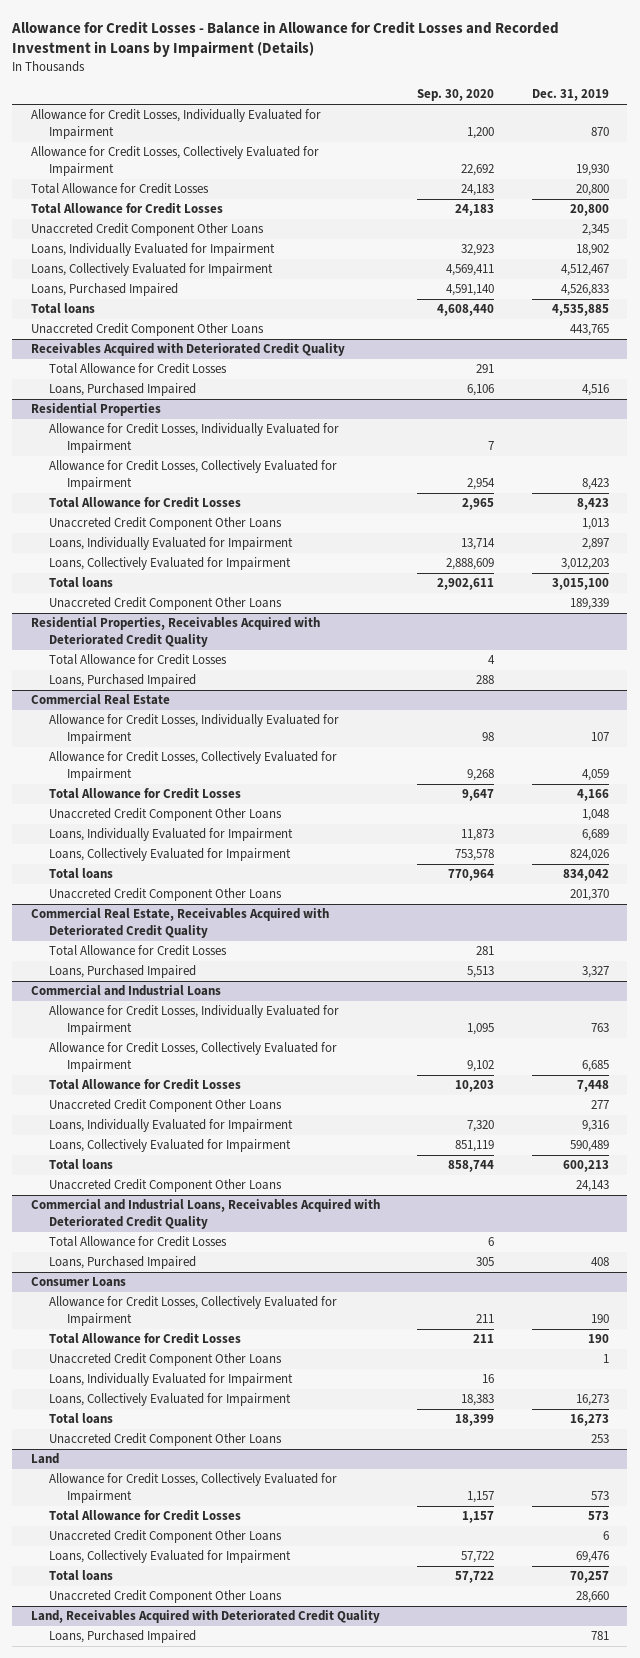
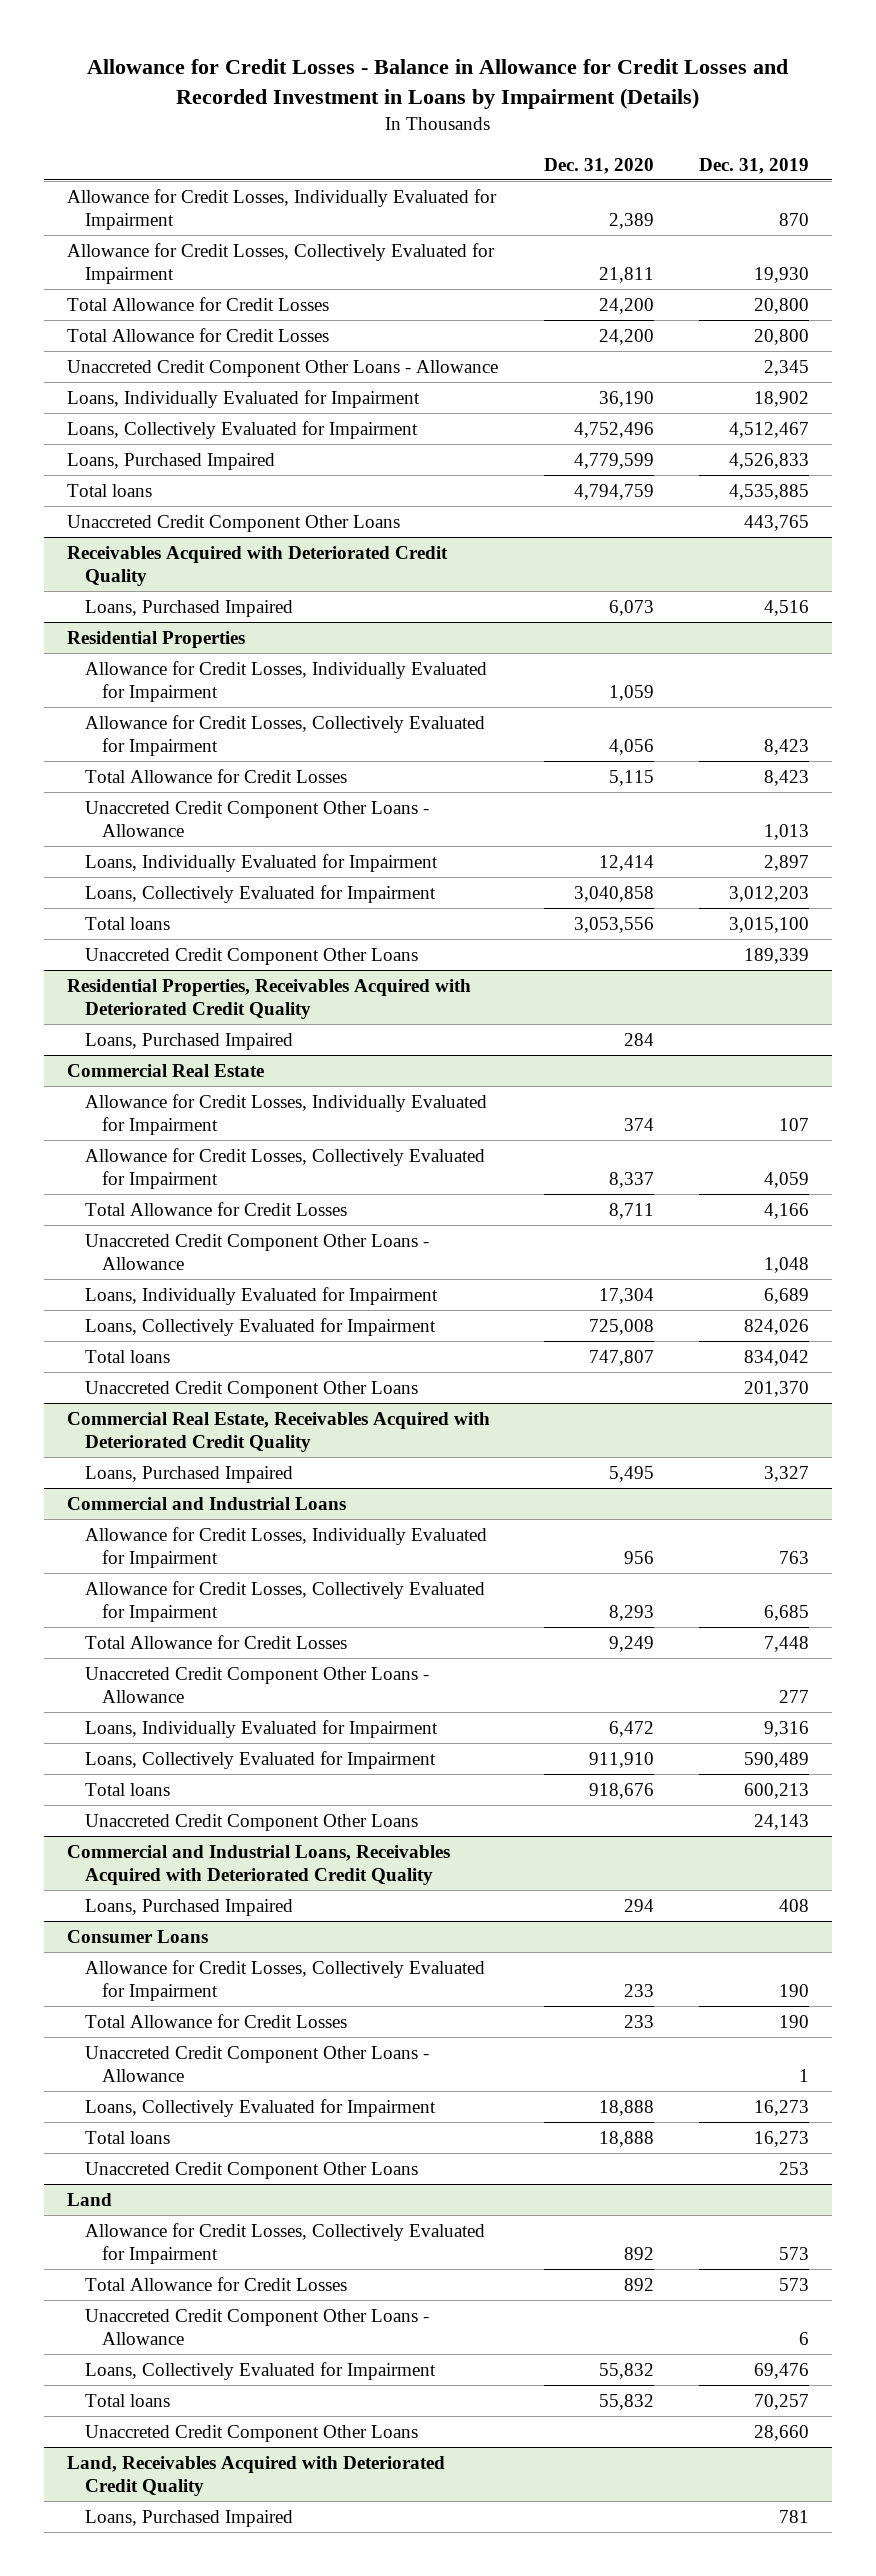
- | Sep. 30, 2020 | Dec. 31, 2019
+ | Dec. 31, 2020 | Dec. 31, 2019
- Unaccreted Credit Component Other Loans | | 2,345
+ Unaccreted Credit Component Other Loans - Allowance | | 2,345
@ Receivables Acquired with Deteriorated Credit Quality
- Total Allowance for Credit Losses | 291 |
@ Residential Properties
- Unaccreted Credit Component Other Loans | | 1,013
+ Unaccreted Credit Component Other Loans - Allowance | | 1,013
@ Residential Properties, Receivables Acquired with Deteriorated Credit Quality
- Total Allowance for Credit Losses | 4 |
@ Commercial Real Estate
- Unaccreted Credit Component Other Loans | | 1,048
+ Unaccreted Credit Component Other Loans - Allowance | | 1,048
@ Commercial Real Estate, Receivables Acquired with Deteriorated Credit Quality
- Total Allowance for Credit Losses | 281 |
@ Commercial and Industrial Loans
- Unaccreted Credit Component Other Loans | | 277
+ Unaccreted Credit Component Other Loans - Allowance | | 277
@ Commercial and Industrial Loans, Receivables Acquired with Deteriorated Credit Quality
- Total Allowance for Credit Losses | 6 |
@ Consumer Loans
- Unaccreted Credit Component Other Loans | | 1
- Loans, Individually Evaluated for Impairment | 16 |
+ Unaccreted Credit Component Other Loans - Allowance | | 1
@ Land
- Unaccreted Credit Component Other Loans | | 6
+ Unaccreted Credit Component Other Loans - Allowance | | 6

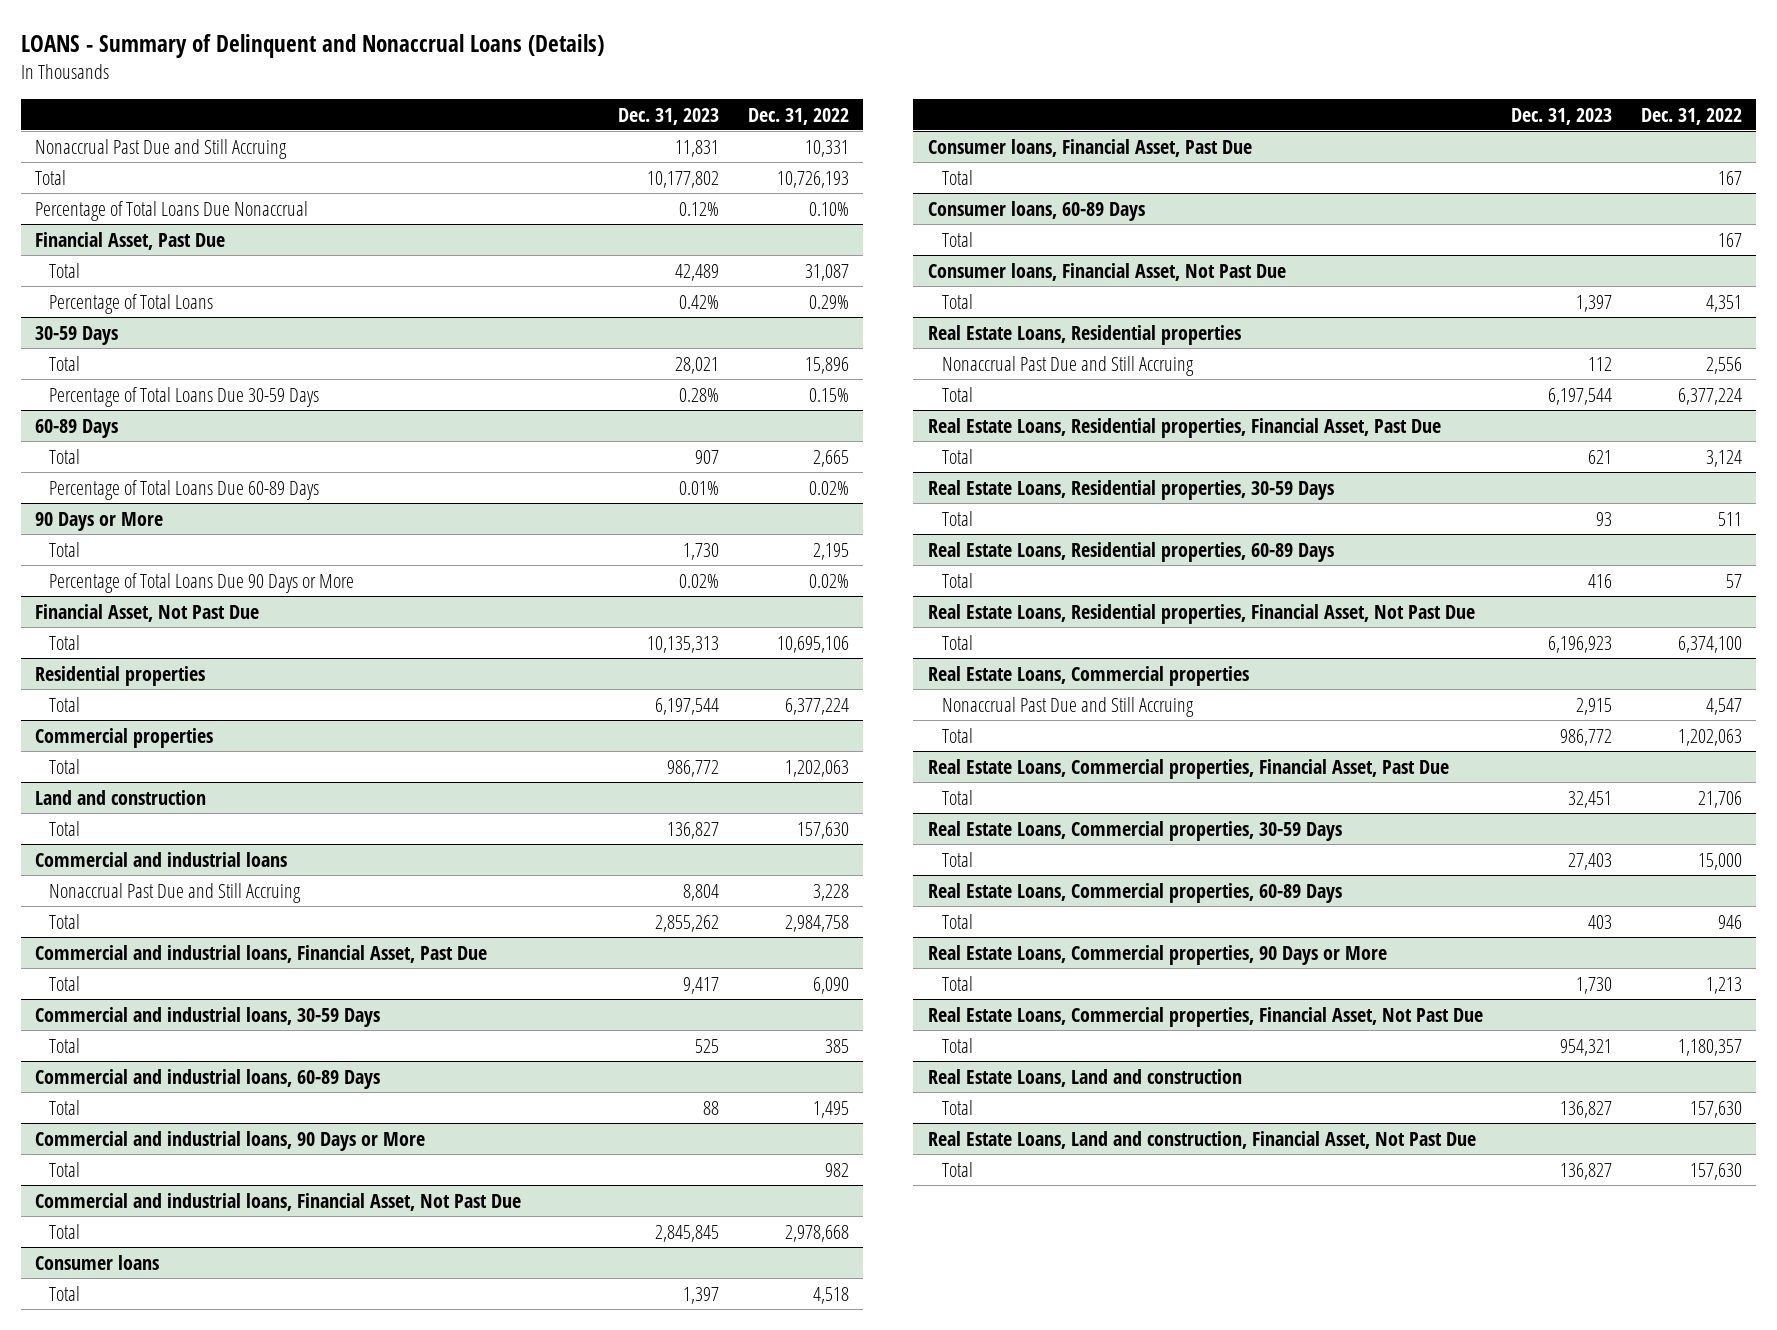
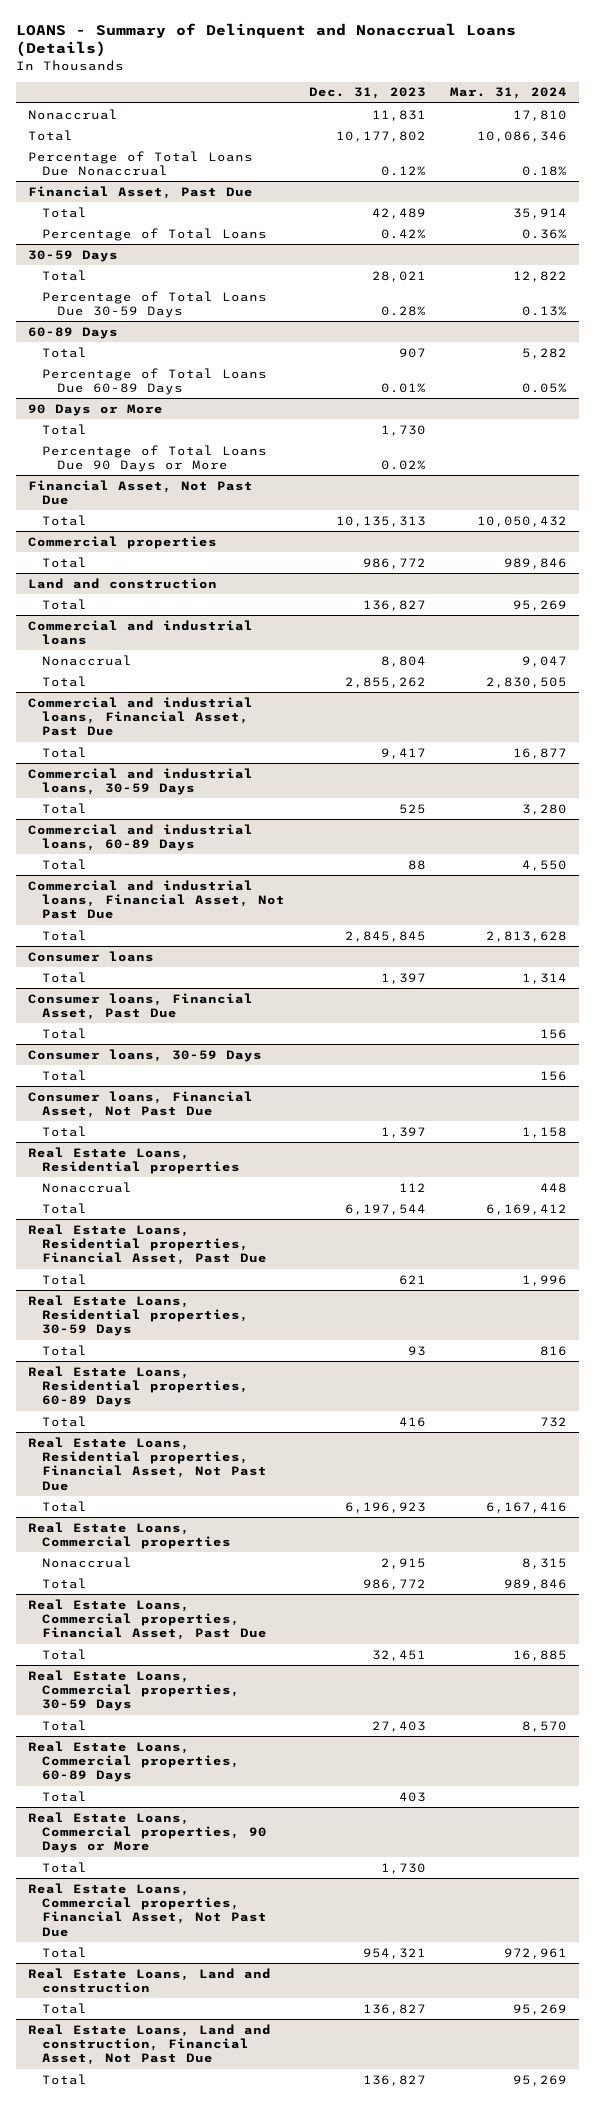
- | Dec. 31, 2023 | Dec. 31, 2022
+ | Dec. 31, 2023 | Mar. 31, 2024
- Nonaccrual Past Due and Still Accruing | 11,831 | 10,331
+ Nonaccrual | 11,831 | 17,810
- Residential properties
- Total | 6,197,544 | 6,377,224
@ Commercial and industrial loans
- Nonaccrual Past Due and Still Accruing | 8,804 | 3,228
+ Nonaccrual | 8,804 | 9,047
- Commercial and industrial loans, 90 Days or More
- Total | | 982
- Consumer loans, 60-89 Days
+ Consumer loans, 30-59 Days
@ Real Estate Loans, Residential properties
- Nonaccrual Past Due and Still Accruing | 112 | 2,556
+ Nonaccrual | 112 | 448
@ Real Estate Loans, Commercial properties
- Nonaccrual Past Due and Still Accruing | 2,915 | 4,547
+ Nonaccrual | 2,915 | 8,315

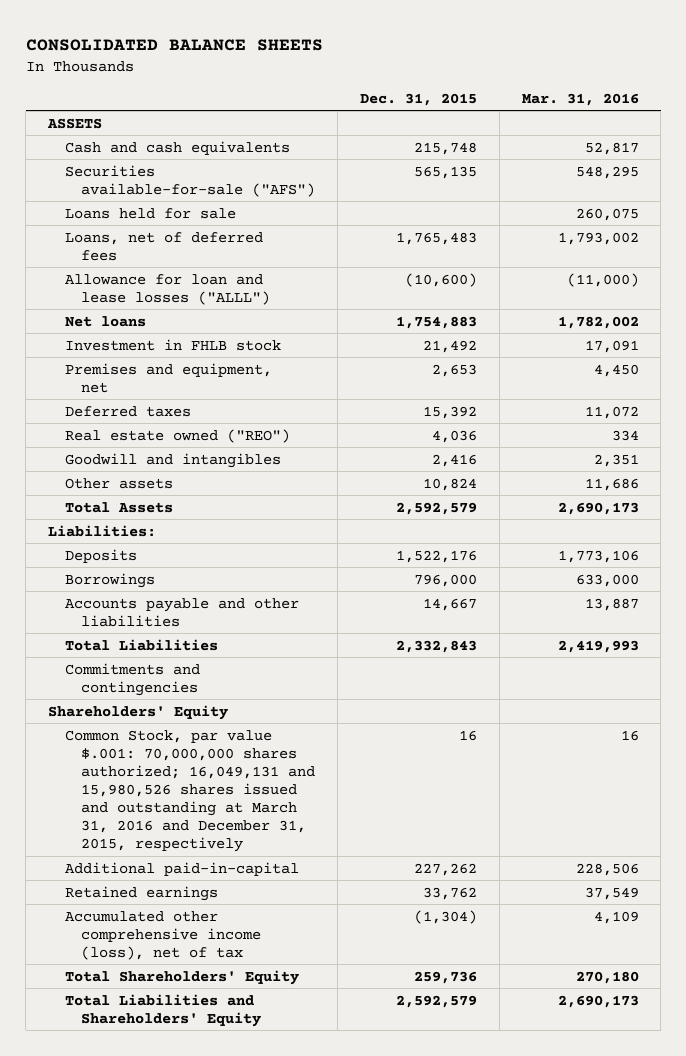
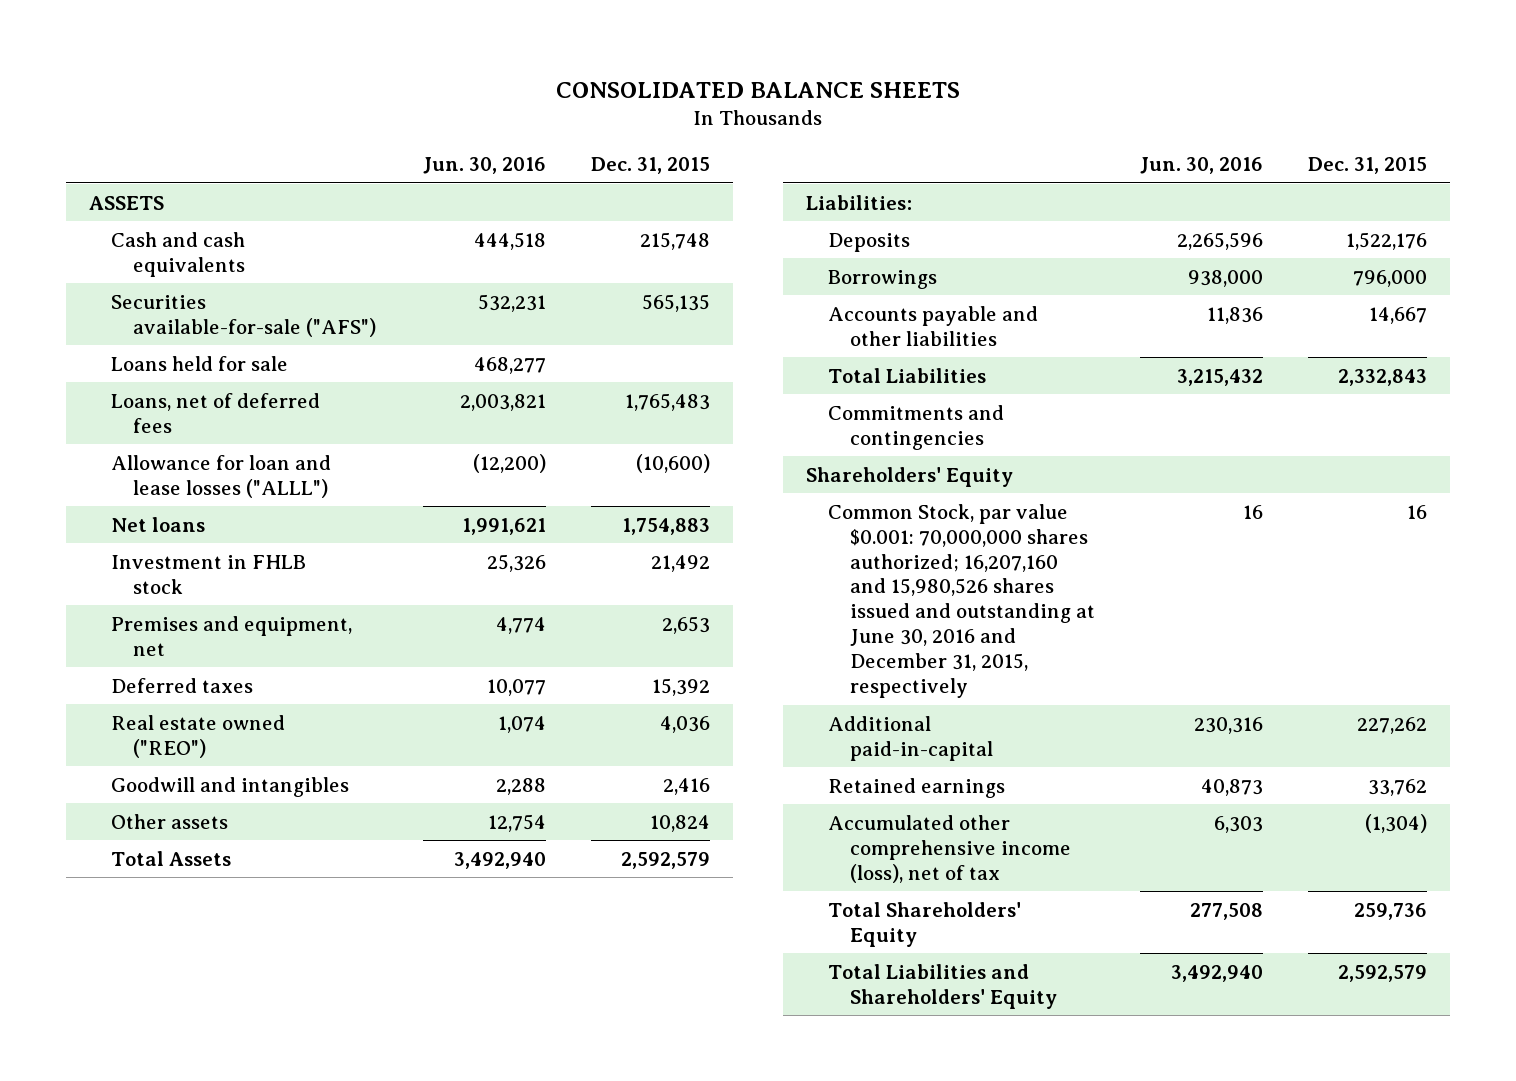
- | Dec. 31, 2015 | Mar. 31, 2016
+ | Jun. 30, 2016 | Dec. 31, 2015
- Common Stock, par value $.001: 70,000,000 shares authorized; 16,049,131 and 15,980,526 shares issued and outstanding at March 31, 2016 and December 31, 2015, respectively | 16 | 16
+ Common Stock, par value $0.001: 70,000,000 shares authorized; 16,207,160 and 15,980,526 shares issued and outstanding at June 30, 2016 and December 31, 2015, respectively | 16 | 16

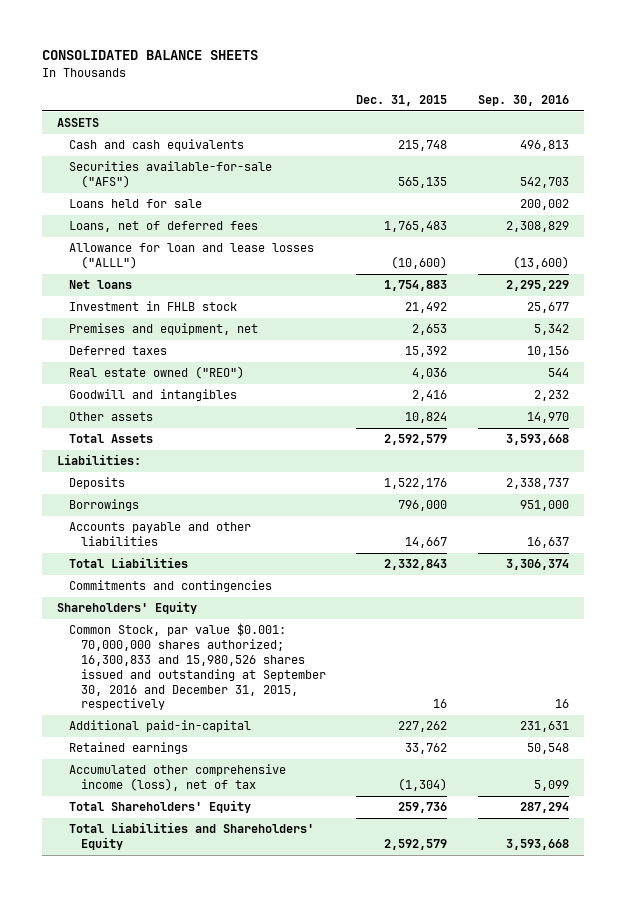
- | Jun. 30, 2016 | Dec. 31, 2015
+ | Dec. 31, 2015 | Sep. 30, 2016
- Common Stock, par value $0.001: 70,000,000 shares authorized; 16,207,160 and 15,980,526 shares issued and outstanding at June 30, 2016 and December 31, 2015, respectively | 16 | 16
+ Common Stock, par value $0.001: 70,000,000 shares authorized; 16,300,833 and 15,980,526 shares issued and outstanding at September 30, 2016 and December 31, 2015, respectively | 16 | 16

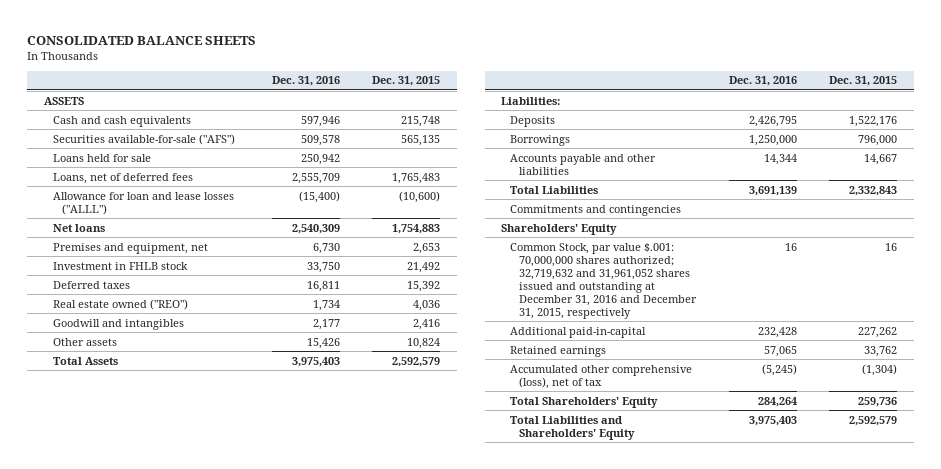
- | Dec. 31, 2015 | Sep. 30, 2016
+ | Dec. 31, 2016 | Dec. 31, 2015
moved down: Investment in FHLB stock | 33,750 | 21,492
- Common Stock, par value $0.001: 70,000,000 shares authorized; 16,300,833 and 15,980,526 shares issued and outstanding at September 30, 2016 and December 31, 2015, respectively | 16 | 16
+ Common Stock, par value $.001: 70,000,000 shares authorized; 32,719,632 and 31,961,052 shares issued and outstanding at December 31, 2016 and December 31, 2015, respectively | 16 | 16
- Accumulated other comprehensive income (loss), net of tax | (1,304) | 5,099
+ Accumulated other comprehensive (loss), net of tax | (5,245) | (1,304)

